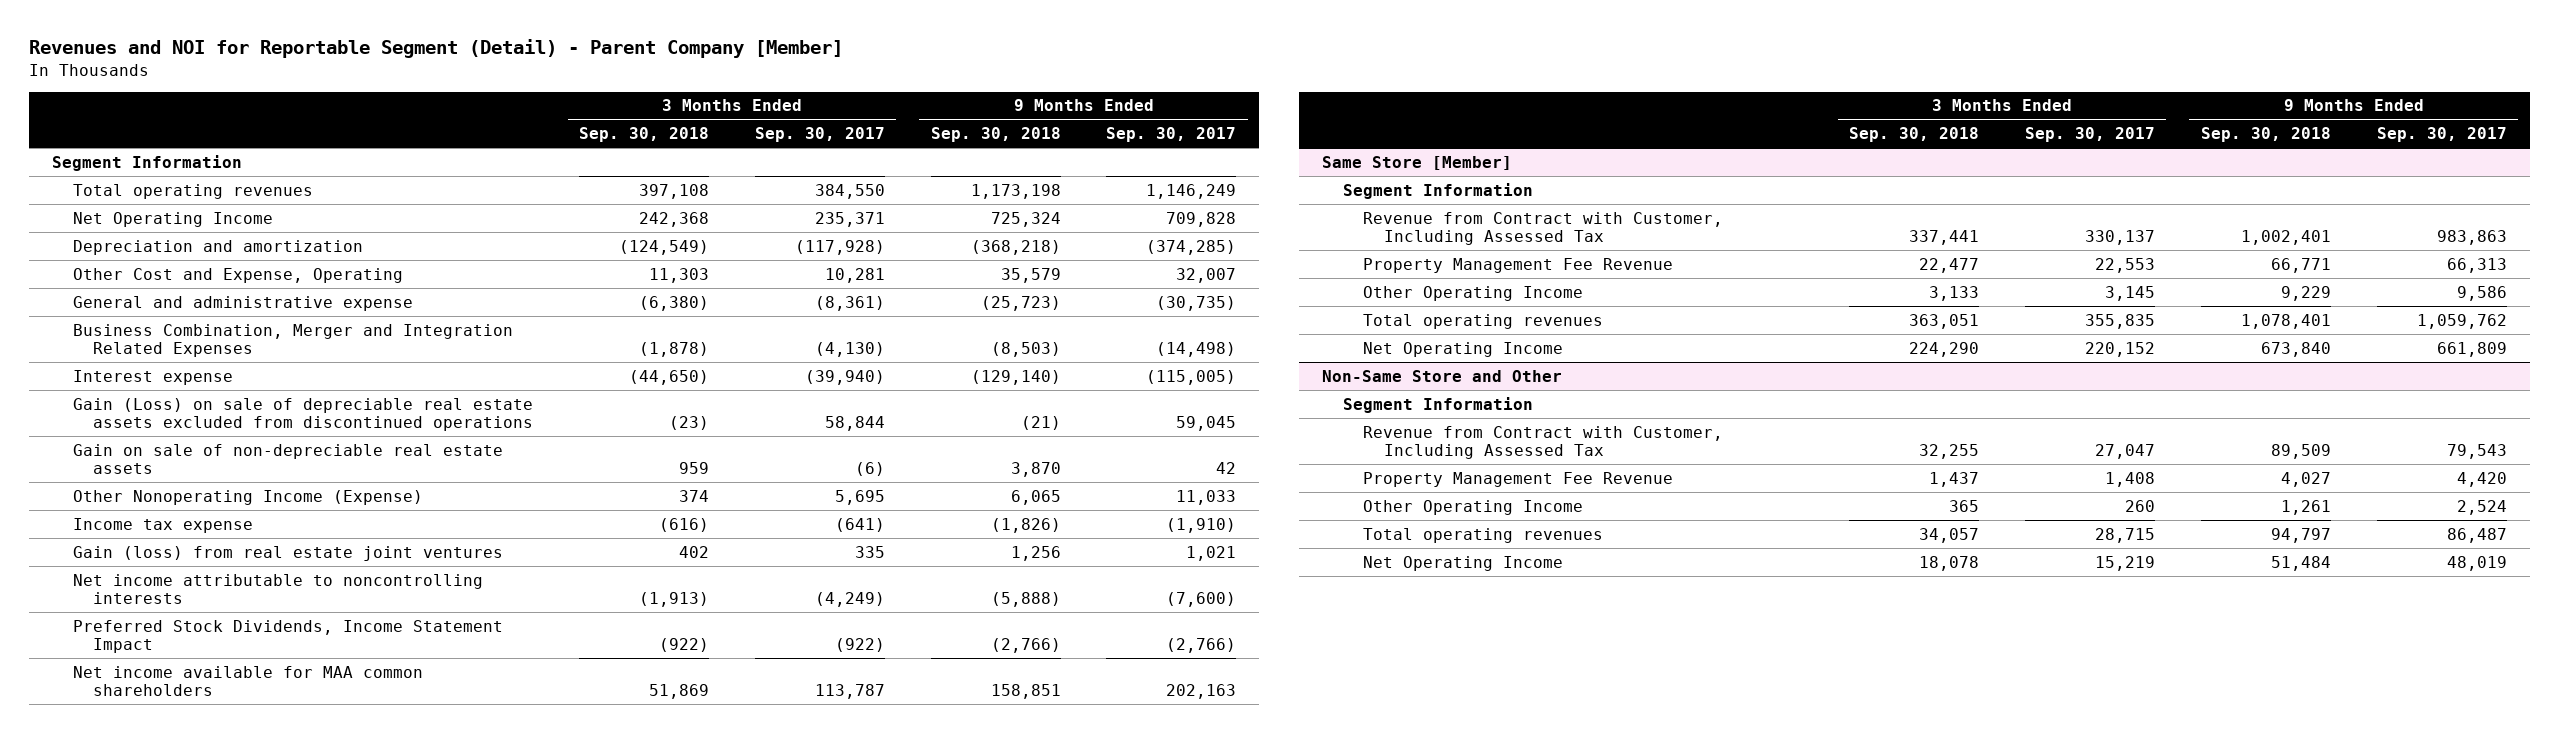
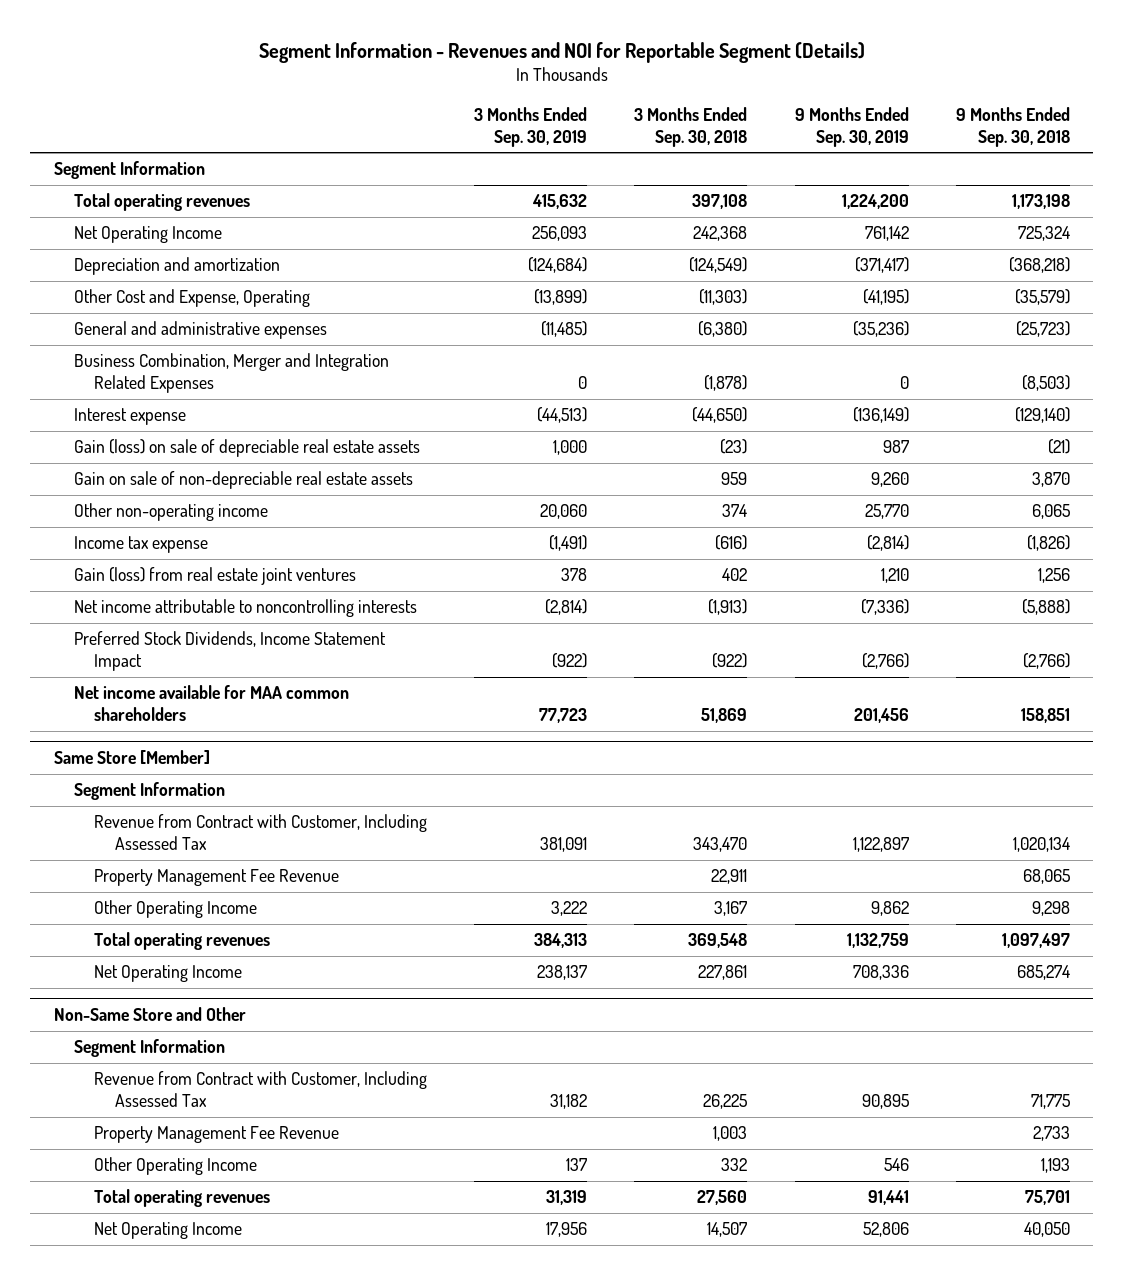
- Revenues and NOI for Reportable Segment (Detail) - Parent Company [Member]
+ Segment Information - Revenues and NOI for Reportable Segment (Details)
- | 3 Months Ended Sep. 30, 2018 | 3 Months Ended Sep. 30, 2017 | 9 Months Ended Sep. 30, 2018 | 9 Months Ended Sep. 30, 2017
+ | 3 Months Ended Sep. 30, 2019 | 3 Months Ended Sep. 30, 2018 | 9 Months Ended Sep. 30, 2019 | 9 Months Ended Sep. 30, 2018
- Other Cost and Expense, Operating | 11,303 | 10,281 | 35,579 | 32,007
- General and administrative expense | (6,380) | (8,361) | (25,723) | (30,735)
+ Other Cost and Expense, Operating | (13,899) | (11,303) | (41,195) | (35,579)
+ General and administrative expenses | (11,485) | (6,380) | (35,236) | (25,723)
- Gain (Loss) on sale of depreciable real estate assets excluded from discontinued operations | (23) | 58,844 | (21) | 59,045
+ Gain (loss) on sale of depreciable real estate assets | 1,000 | (23) | 987 | (21)
- Other Nonoperating Income (Expense) | 374 | 5,695 | 6,065 | 11,033
+ Other non-operating income | 20,060 | 374 | 25,770 | 6,065
@ Same Store [Member]
- Revenue from Contract with Customer, Including Assessed Tax | 337,441 | 330,137 | 1,002,401 | 983,863
- Property Management Fee Revenue | 22,477 | 22,553 | 66,771 | 66,313
- Other Operating Income | 3,133 | 3,145 | 9,229 | 9,586
- Total operating revenues | 363,051 | 355,835 | 1,078,401 | 1,059,762
- Net Operating Income | 224,290 | 220,152 | 673,840 | 661,809
+ Revenue from Contract with Customer, Including Assessed Tax | 381,091 | 343,470 | 1,122,897 | 1,020,134
+ Property Management Fee Revenue | | 22,911 | | 68,065
+ Other Operating Income | 3,222 | 3,167 | 9,862 | 9,298
+ Total operating revenues | 384,313 | 369,548 | 1,132,759 | 1,097,497
+ Net Operating Income | 238,137 | 227,861 | 708,336 | 685,274
@ Non-Same Store and Other
- Revenue from Contract with Customer, Including Assessed Tax | 32,255 | 27,047 | 89,509 | 79,543
- Property Management Fee Revenue | 1,437 | 1,408 | 4,027 | 4,420
- Other Operating Income | 365 | 260 | 1,261 | 2,524
- Total operating revenues | 34,057 | 28,715 | 94,797 | 86,487
- Net Operating Income | 18,078 | 15,219 | 51,484 | 48,019
+ Revenue from Contract with Customer, Including Assessed Tax | 31,182 | 26,225 | 90,895 | 71,775
+ Property Management Fee Revenue | | 1,003 | | 2,733
+ Other Operating Income | 137 | 332 | 546 | 1,193
+ Total operating revenues | 31,319 | 27,560 | 91,441 | 75,701
+ Net Operating Income | 17,956 | 14,507 | 52,806 | 40,050

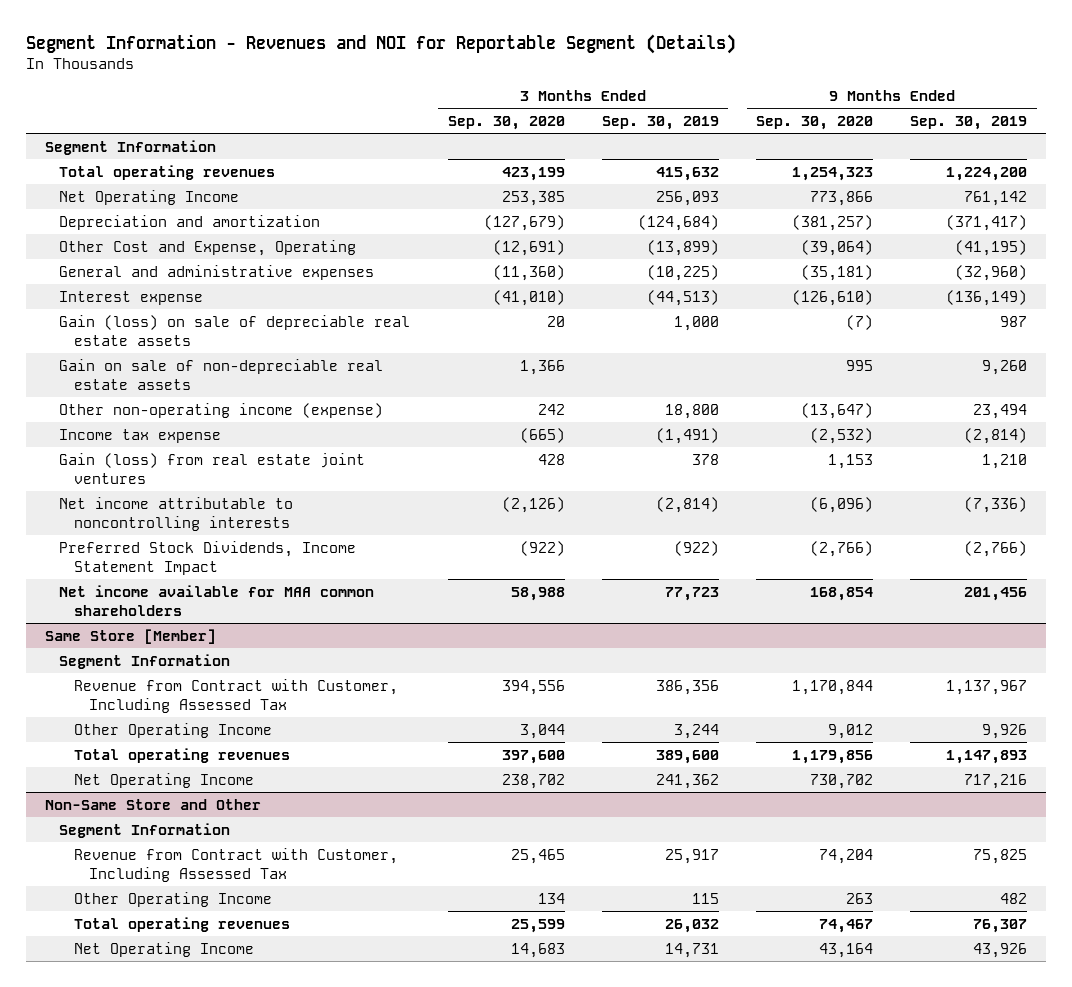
- | 3 Months Ended Sep. 30, 2019 | 3 Months Ended Sep. 30, 2018 | 9 Months Ended Sep. 30, 2019 | 9 Months Ended Sep. 30, 2018
+ | 3 Months Ended Sep. 30, 2020 | 3 Months Ended Sep. 30, 2019 | 9 Months Ended Sep. 30, 2020 | 9 Months Ended Sep. 30, 2019
- General and administrative expenses | (11,485) | (6,380) | (35,236) | (25,723)
- Business Combination, Merger and Integration Related Expenses | 0 | (1,878) | 0 | (8,503)
+ General and administrative expenses | (11,360) | (10,225) | (35,181) | (32,960)
- Other non-operating income | 20,060 | 374 | 25,770 | 6,065
+ Other non-operating income (expense) | 242 | 18,800 | (13,647) | 23,494
@ Same Store [Member]
- Revenue from Contract with Customer, Including Assessed Tax | 381,091 | 343,470 | 1,122,897 | 1,020,134
- Property Management Fee Revenue | | 22,911 | | 68,065
- Other Operating Income | 3,222 | 3,167 | 9,862 | 9,298
- Total operating revenues | 384,313 | 369,548 | 1,132,759 | 1,097,497
- Net Operating Income | 238,137 | 227,861 | 708,336 | 685,274
+ Revenue from Contract with Customer, Including Assessed Tax | 394,556 | 386,356 | 1,170,844 | 1,137,967
+ Other Operating Income | 3,044 | 3,244 | 9,012 | 9,926
+ Total operating revenues | 397,600 | 389,600 | 1,179,856 | 1,147,893
+ Net Operating Income | 238,702 | 241,362 | 730,702 | 717,216
@ Non-Same Store and Other
- Revenue from Contract with Customer, Including Assessed Tax | 31,182 | 26,225 | 90,895 | 71,775
- Property Management Fee Revenue | | 1,003 | | 2,733
- Other Operating Income | 137 | 332 | 546 | 1,193
- Total operating revenues | 31,319 | 27,560 | 91,441 | 75,701
- Net Operating Income | 17,956 | 14,507 | 52,806 | 40,050
+ Revenue from Contract with Customer, Including Assessed Tax | 25,465 | 25,917 | 74,204 | 75,825
+ Other Operating Income | 134 | 115 | 263 | 482
+ Total operating revenues | 25,599 | 26,032 | 74,467 | 76,307
+ Net Operating Income | 14,683 | 14,731 | 43,164 | 43,926

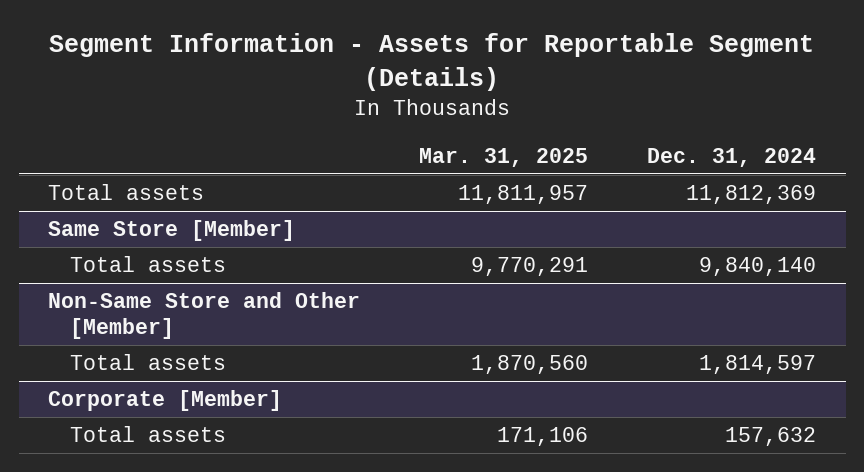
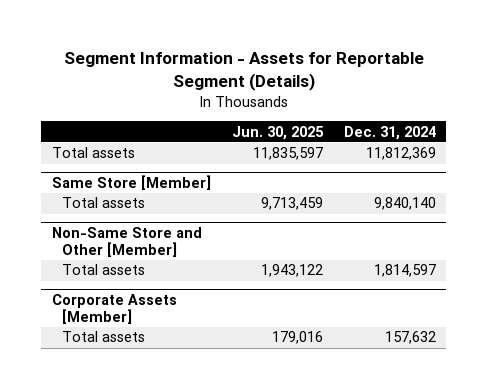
- | Mar. 31, 2025 | Dec. 31, 2024
+ | Jun. 30, 2025 | Dec. 31, 2024
- Corporate [Member]
+ Corporate Assets [Member]

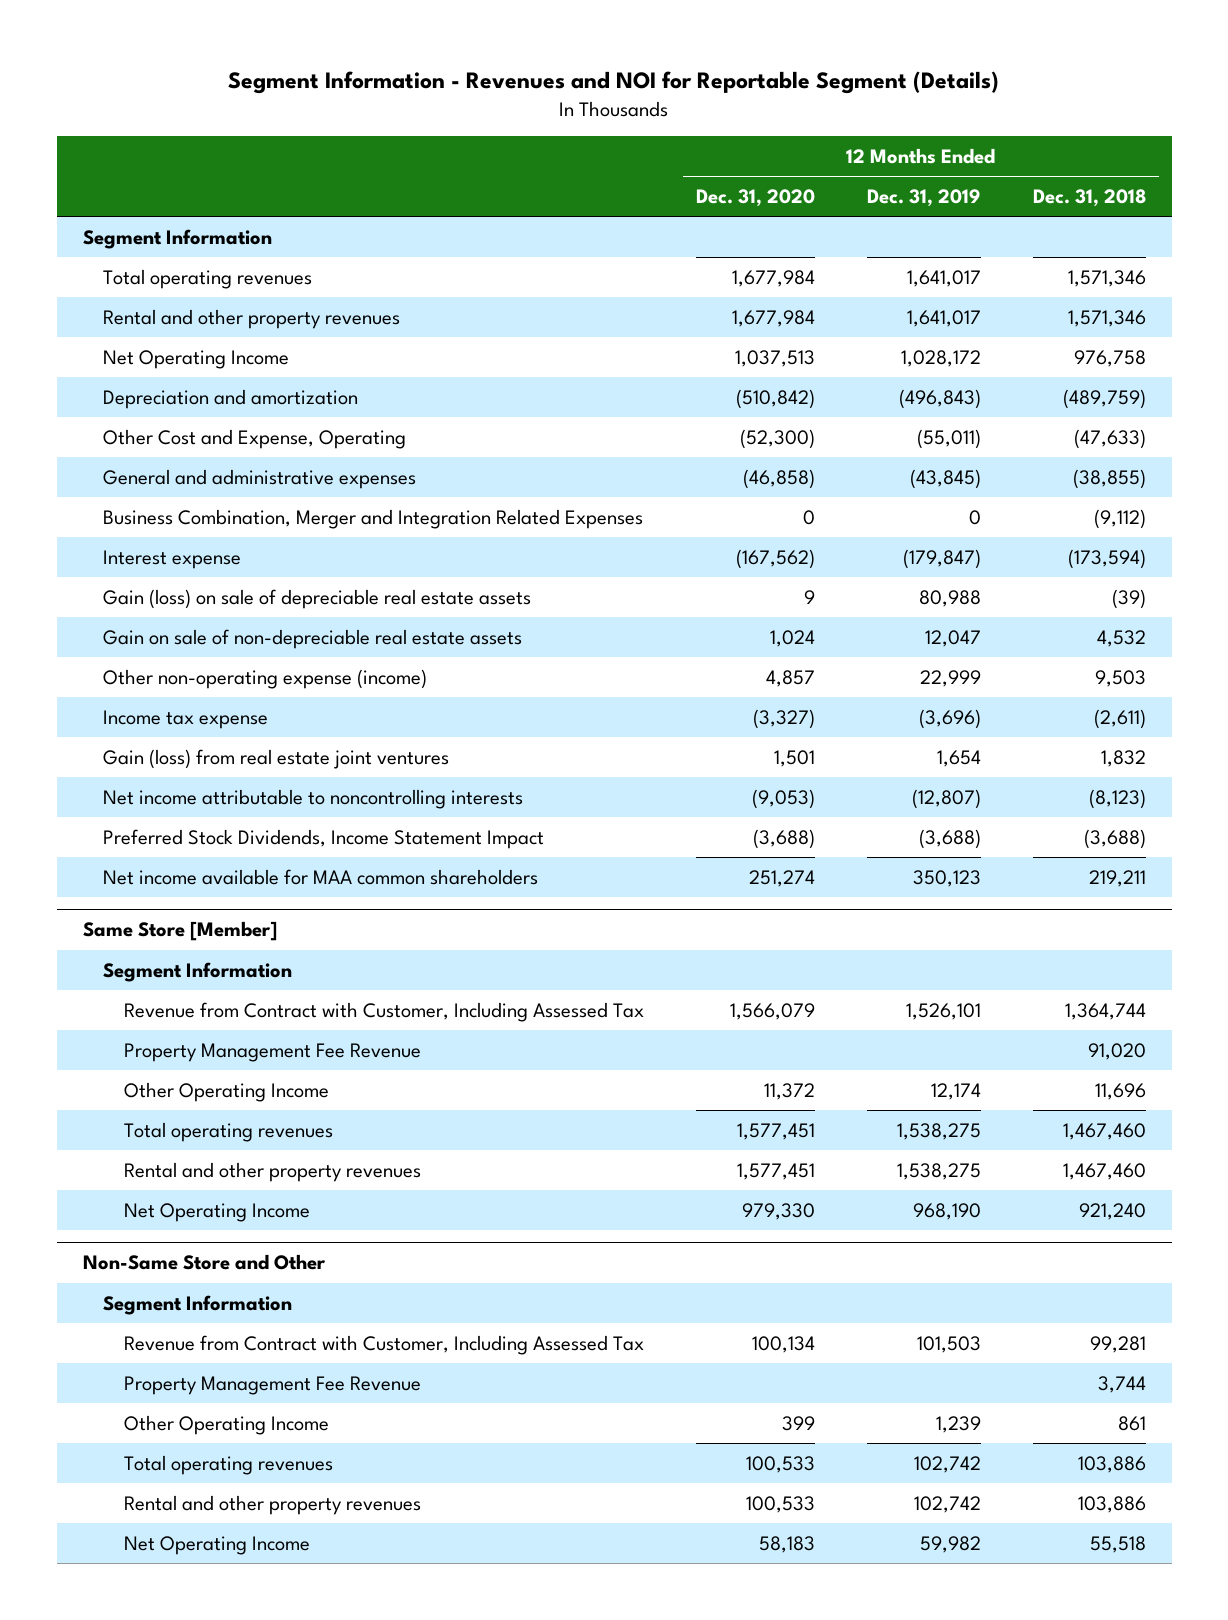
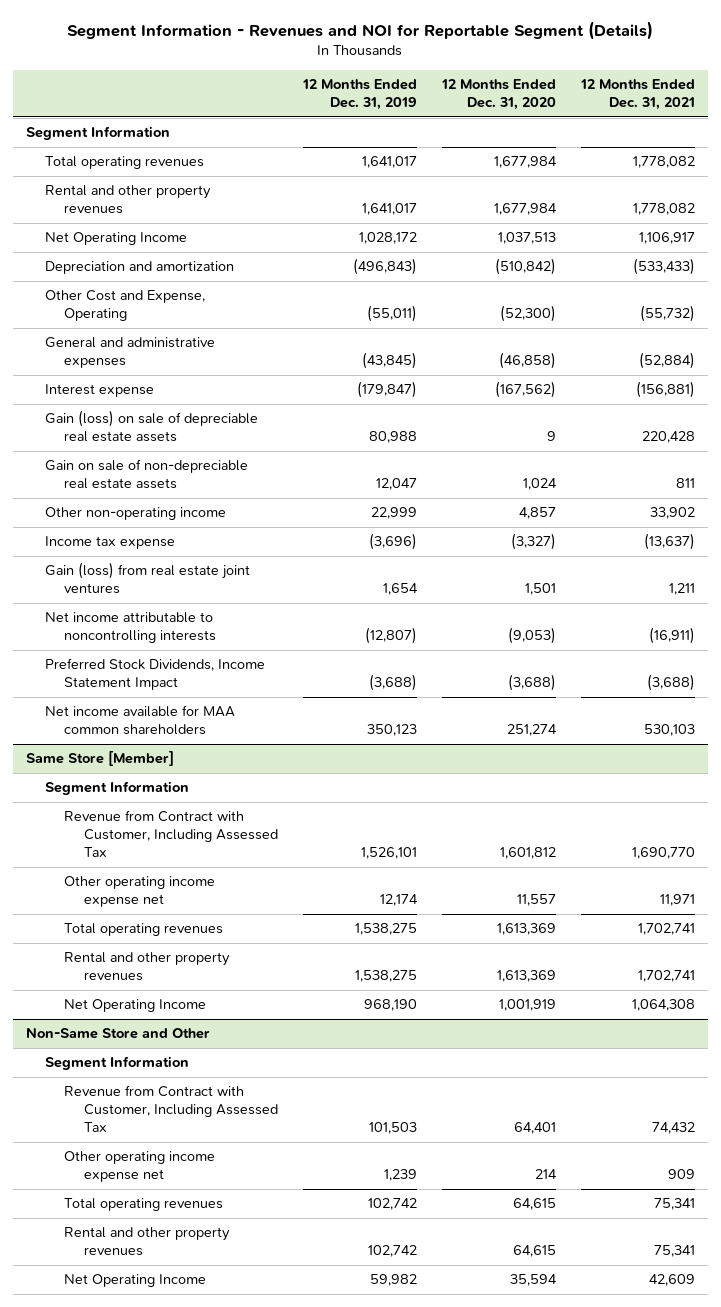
- | 12 Months Ended Dec. 31, 2020 | 12 Months Ended Dec. 31, 2019 | 12 Months Ended Dec. 31, 2018
+ | 12 Months Ended Dec. 31, 2019 | 12 Months Ended Dec. 31, 2020 | 12 Months Ended Dec. 31, 2021
- Business Combination, Merger and Integration Related Expenses | 0 | 0 | (9,112)
- Other non-operating expense (income) | 4,857 | 22,999 | 9,503
+ Other non-operating income | 22,999 | 4,857 | 33,902
@ Same Store [Member]
- Revenue from Contract with Customer, Including Assessed Tax | 1,566,079 | 1,526,101 | 1,364,744
- Property Management Fee Revenue | | | 91,020
- Other Operating Income | 11,372 | 12,174 | 11,696
- Total operating revenues | 1,577,451 | 1,538,275 | 1,467,460
- Rental and other property revenues | 1,577,451 | 1,538,275 | 1,467,460
- Net Operating Income | 979,330 | 968,190 | 921,240
+ Revenue from Contract with Customer, Including Assessed Tax | 1,526,101 | 1,601,812 | 1,690,770
+ Other operating income expense net | 12,174 | 11,557 | 11,971
+ Total operating revenues | 1,538,275 | 1,613,369 | 1,702,741
+ Rental and other property revenues | 1,538,275 | 1,613,369 | 1,702,741
+ Net Operating Income | 968,190 | 1,001,919 | 1,064,308
@ Non-Same Store and Other
- Revenue from Contract with Customer, Including Assessed Tax | 100,134 | 101,503 | 99,281
- Property Management Fee Revenue | | | 3,744
- Other Operating Income | 399 | 1,239 | 861
- Total operating revenues | 100,533 | 102,742 | 103,886
- Rental and other property revenues | 100,533 | 102,742 | 103,886
- Net Operating Income | 58,183 | 59,982 | 55,518
+ Revenue from Contract with Customer, Including Assessed Tax | 101,503 | 64,401 | 74,432
+ Other operating income expense net | 1,239 | 214 | 909
+ Total operating revenues | 102,742 | 64,615 | 75,341
+ Rental and other property revenues | 102,742 | 64,615 | 75,341
+ Net Operating Income | 59,982 | 35,594 | 42,609

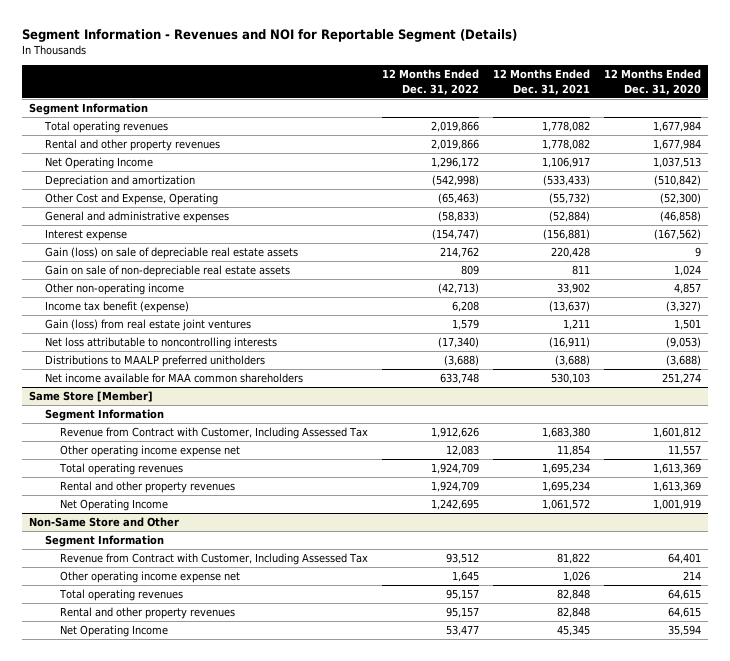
- | 12 Months Ended Dec. 31, 2019 | 12 Months Ended Dec. 31, 2020 | 12 Months Ended Dec. 31, 2021
+ | 12 Months Ended Dec. 31, 2022 | 12 Months Ended Dec. 31, 2021 | 12 Months Ended Dec. 31, 2020
- Income tax expense | (3,696) | (3,327) | (13,637)
+ Income tax benefit (expense) | 6,208 | (13,637) | (3,327)
- Net income attributable to noncontrolling interests | (12,807) | (9,053) | (16,911)
- Preferred Stock Dividends, Income Statement Impact | (3,688) | (3,688) | (3,688)
+ Net loss attributable to noncontrolling interests | (17,340) | (16,911) | (9,053)
+ Distributions to MAALP preferred unitholders | (3,688) | (3,688) | (3,688)
@ Same Store [Member]
- Revenue from Contract with Customer, Including Assessed Tax | 1,526,101 | 1,601,812 | 1,690,770
- Other operating income expense net | 12,174 | 11,557 | 11,971
- Total operating revenues | 1,538,275 | 1,613,369 | 1,702,741
- Rental and other property revenues | 1,538,275 | 1,613,369 | 1,702,741
- Net Operating Income | 968,190 | 1,001,919 | 1,064,308
+ Revenue from Contract with Customer, Including Assessed Tax | 1,912,626 | 1,683,380 | 1,601,812
+ Other operating income expense net | 12,083 | 11,854 | 11,557
+ Total operating revenues | 1,924,709 | 1,695,234 | 1,613,369
+ Rental and other property revenues | 1,924,709 | 1,695,234 | 1,613,369
+ Net Operating Income | 1,242,695 | 1,061,572 | 1,001,919
@ Non-Same Store and Other
- Revenue from Contract with Customer, Including Assessed Tax | 101,503 | 64,401 | 74,432
- Other operating income expense net | 1,239 | 214 | 909
- Total operating revenues | 102,742 | 64,615 | 75,341
- Rental and other property revenues | 102,742 | 64,615 | 75,341
- Net Operating Income | 59,982 | 35,594 | 42,609
+ Revenue from Contract with Customer, Including Assessed Tax | 93,512 | 81,822 | 64,401
+ Other operating income expense net | 1,645 | 1,026 | 214
+ Total operating revenues | 95,157 | 82,848 | 64,615
+ Rental and other property revenues | 95,157 | 82,848 | 64,615
+ Net Operating Income | 53,477 | 45,345 | 35,594

